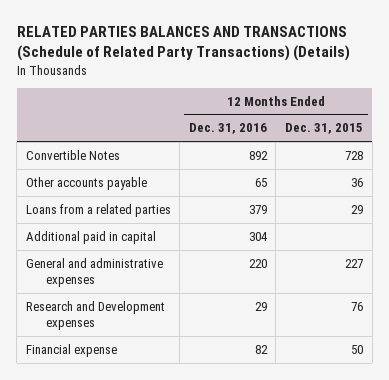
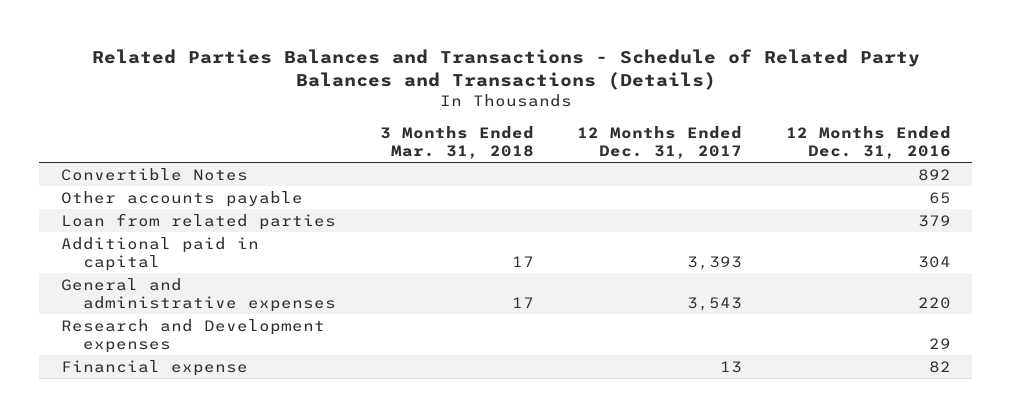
- RELATED PARTIES BALANCES AND TRANSACTIONS (Schedule of Related Party Transactions) (Details)
+ Related Parties Balances and Transactions - Schedule of Related Party Balances and Transactions (Details)
- | 12 Months Ended Dec. 31, 2016 | 12 Months Ended Dec. 31, 2015
+ | 3 Months Ended Mar. 31, 2018 | 12 Months Ended Dec. 31, 2017 | 12 Months Ended Dec. 31, 2016
- Loans from a related parties | 379 | 29
+ Loan from related parties | | | 379

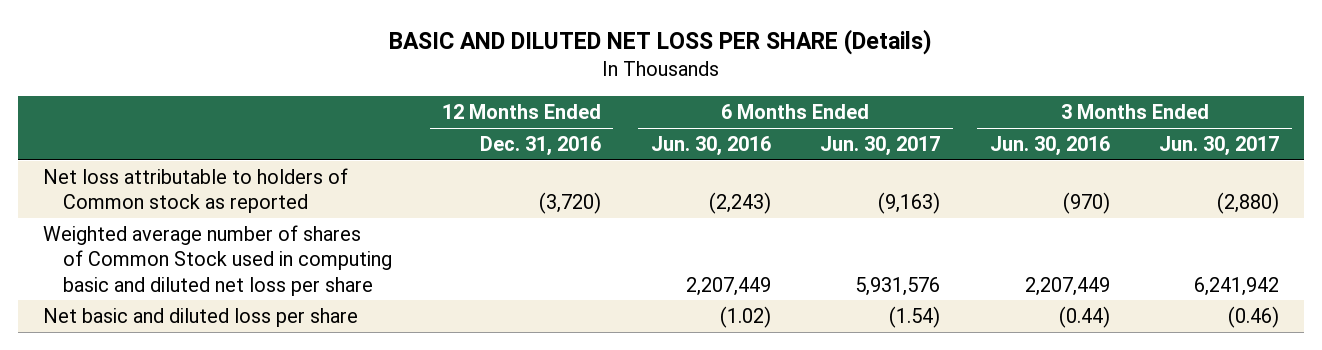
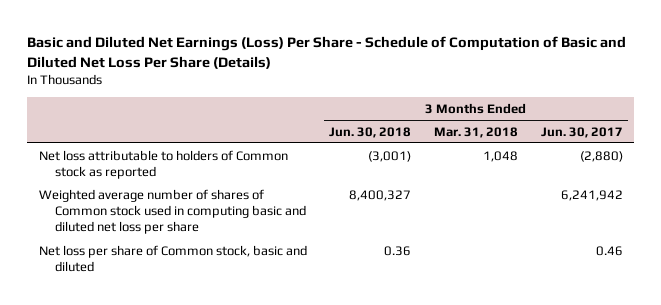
- BASIC AND DILUTED NET LOSS PER SHARE (Details)
+ Basic and Diluted Net Earnings (Loss) Per Share - Schedule of Computation of Basic and Diluted Net Loss Per Share (Details)
- | 12 Months Ended Dec. 31, 2016 | 6 Months Ended Jun. 30, 2016 | 6 Months Ended Jun. 30, 2017 | 3 Months Ended Jun. 30, 2016 | 3 Months Ended Jun. 30, 2017
+ | 3 Months Ended Jun. 30, 2018 | 3 Months Ended Mar. 31, 2018 | 3 Months Ended Jun. 30, 2017
- Weighted average number of shares of Common Stock used in computing basic and diluted net loss per share | | 2,207,449 | 5,931,576 | 2,207,449 | 6,241,942
- Net basic and diluted loss per share | | (1.02) | (1.54) | (0.44) | (0.46)
+ Weighted average number of shares of Common stock used in computing basic and diluted net loss per share | 8,400,327 | | 6,241,942
+ Net loss per share of Common stock, basic and diluted | 0.36 | | 0.46

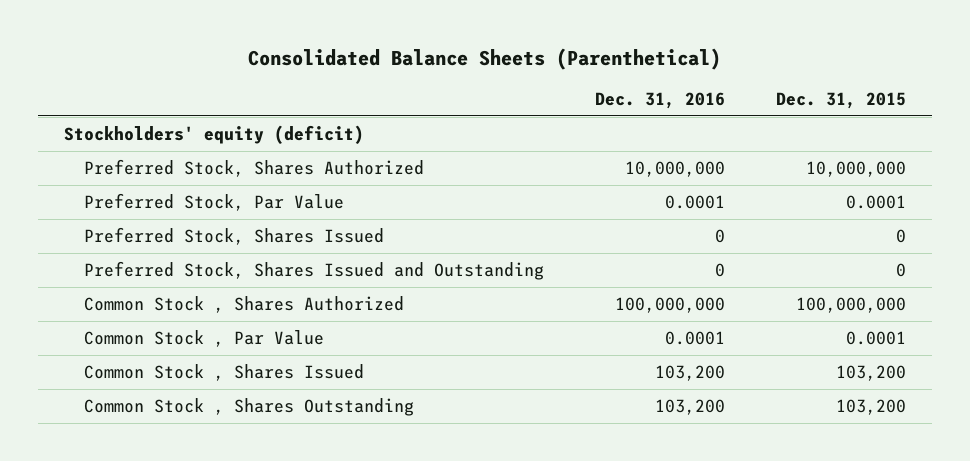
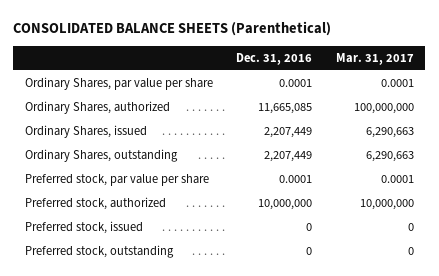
- Consolidated Balance Sheets (Parenthetical)
+ CONSOLIDATED BALANCE SHEETS (Parenthetical)
- | Dec. 31, 2016 | Dec. 31, 2015
+ | Dec. 31, 2016 | Mar. 31, 2017
- Stockholders' equity (deficit)
- Preferred Stock, Shares Authorized | 10,000,000 | 10,000,000
- Preferred Stock, Par Value | 0.0001 | 0.0001
- Preferred Stock, Shares Issued | 0 | 0
- Preferred Stock, Shares Issued and Outstanding | 0 | 0
- Common Stock , Shares Authorized | 100,000,000 | 100,000,000
- Common Stock , Par Value | 0.0001 | 0.0001
- Common Stock , Shares Issued | 103,200 | 103,200
- Common Stock , Shares Outstanding | 103,200 | 103,200
+ Ordinary Shares, par value per share | 0.0001 | 0.0001
+ Ordinary Shares, authorized | 11,665,085 | 100,000,000
+ Ordinary Shares, issued | 2,207,449 | 6,290,663
+ Ordinary Shares, outstanding | 2,207,449 | 6,290,663
+ Preferred stock, par value per share | 0.0001 | 0.0001
+ Preferred stock, authorized | 10,000,000 | 10,000,000
+ Preferred stock, issued | 0 | 0
+ Preferred stock, outstanding | 0 | 0

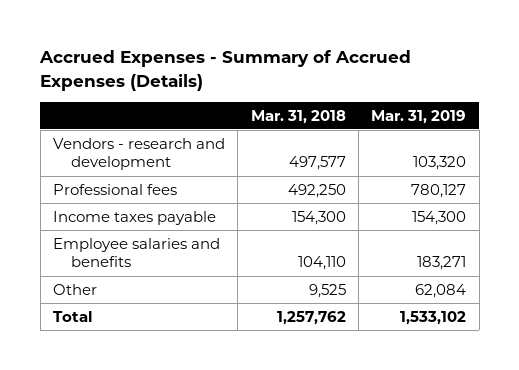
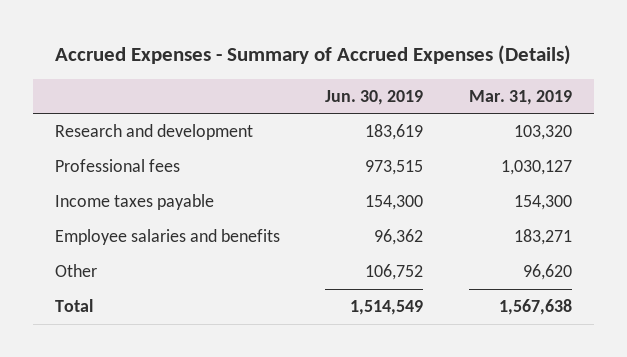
- | Mar. 31, 2018 | Mar. 31, 2019
+ | Jun. 30, 2019 | Mar. 31, 2019
- Vendors - research and development | 497,577 | 103,320
- Professional fees | 492,250 | 780,127
+ Research and development | 183,619 | 103,320
+ Professional fees | 973,515 | 1,030,127
- Other | 9,525 | 62,084
- Total | 1,257,762 | 1,533,102
+ Other | 106,752 | 96,620
+ Total | 1,514,549 | 1,567,638

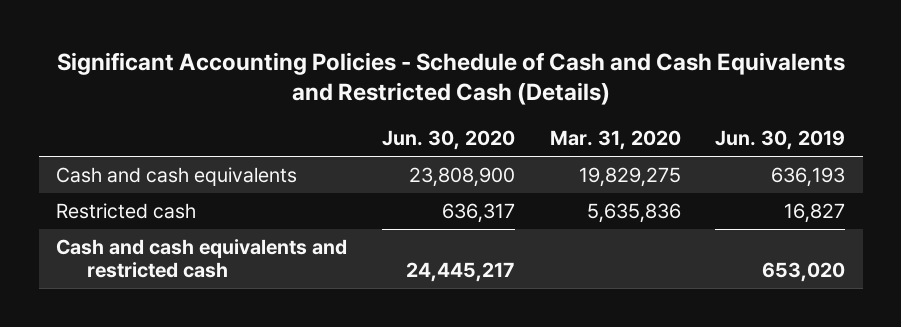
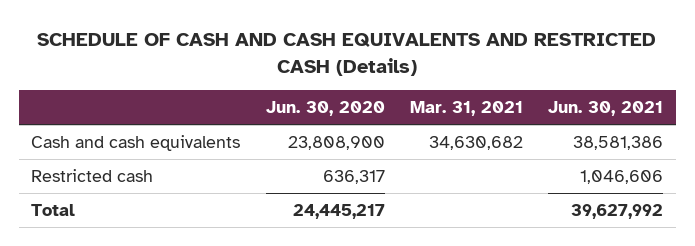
- Significant Accounting Policies - Schedule of Cash and Cash Equivalents and Restricted Cash (Details)
+ SCHEDULE OF CASH AND CASH EQUIVALENTS AND RESTRICTED CASH (Details)
- | Jun. 30, 2020 | Mar. 31, 2020 | Jun. 30, 2019
+ | Jun. 30, 2020 | Mar. 31, 2021 | Jun. 30, 2021
- Cash and cash equivalents and restricted cash | 24,445,217 | | 653,020
+ Total | 24,445,217 | | 39,627,992

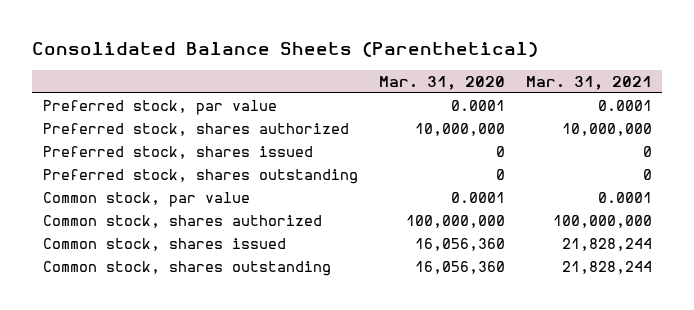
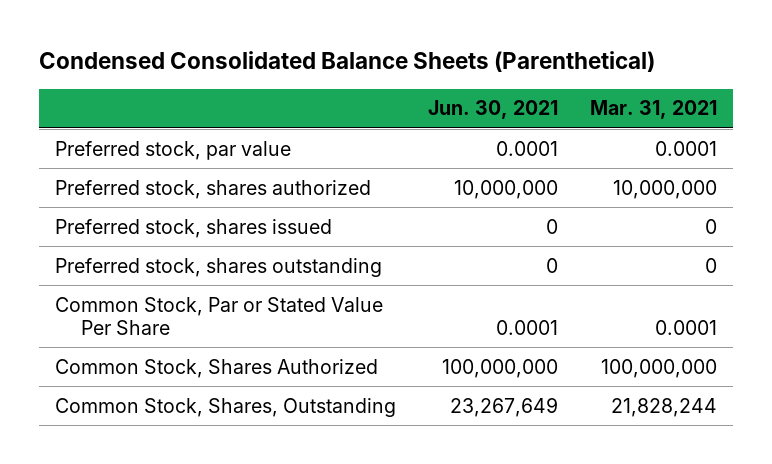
- Consolidated Balance Sheets (Parenthetical)
+ Condensed Consolidated Balance Sheets (Parenthetical)
- | Mar. 31, 2020 | Mar. 31, 2021
+ | Jun. 30, 2021 | Mar. 31, 2021
- Common stock, par value | 0.0001 | 0.0001
- Common stock, shares authorized | 100,000,000 | 100,000,000
- Common stock, shares issued | 16,056,360 | 21,828,244
- Common stock, shares outstanding | 16,056,360 | 21,828,244
+ Common Stock, Par or Stated Value Per Share | 0.0001 | 0.0001
+ Common Stock, Shares Authorized | 100,000,000 | 100,000,000
+ Common Stock, Shares, Outstanding | 23,267,649 | 21,828,244

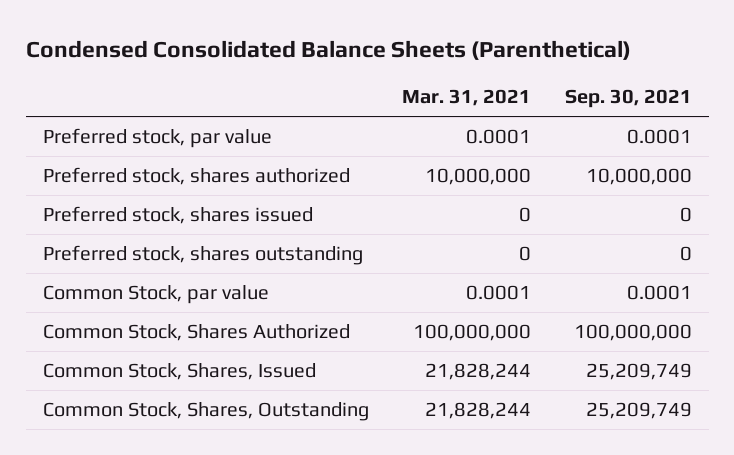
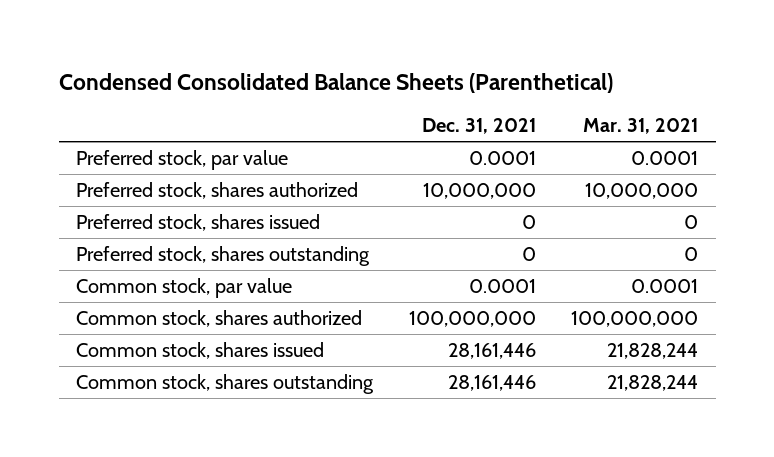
- | Mar. 31, 2021 | Sep. 30, 2021
+ | Dec. 31, 2021 | Mar. 31, 2021
- Common Stock, par value | 0.0001 | 0.0001
- Common Stock, Shares Authorized | 100,000,000 | 100,000,000
- Common Stock, Shares, Issued | 21,828,244 | 25,209,749
- Common Stock, Shares, Outstanding | 21,828,244 | 25,209,749
+ Common stock, par value | 0.0001 | 0.0001
+ Common stock, shares authorized | 100,000,000 | 100,000,000
+ Common stock, shares issued | 28,161,446 | 21,828,244
+ Common stock, shares outstanding | 28,161,446 | 21,828,244

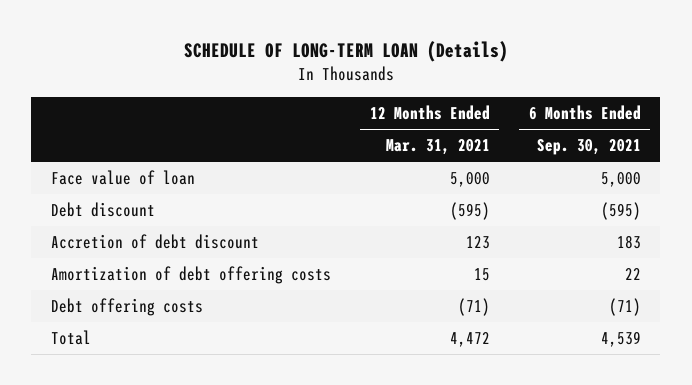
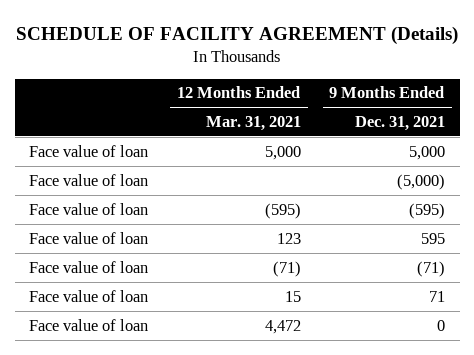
- SCHEDULE OF LONG-TERM LOAN (Details)
+ SCHEDULE OF FACILITY AGREEMENT (Details)
- | 12 Months Ended Mar. 31, 2021 | 6 Months Ended Sep. 30, 2021
+ | 12 Months Ended Mar. 31, 2021 | 9 Months Ended Dec. 31, 2021
- Debt discount | (595) | (595)
- Accretion of debt discount | 123 | 183
- Amortization of debt offering costs | 15 | 22
- Debt offering costs | (71) | (71)
- Total | 4,472 | 4,539
+ Face value of loan | | (5,000)
+ Face value of loan | (595) | (595)
+ Face value of loan | 123 | 595
+ Face value of loan | (71) | (71)
+ Face value of loan | 15 | 71
+ Face value of loan | 4,472 | 0

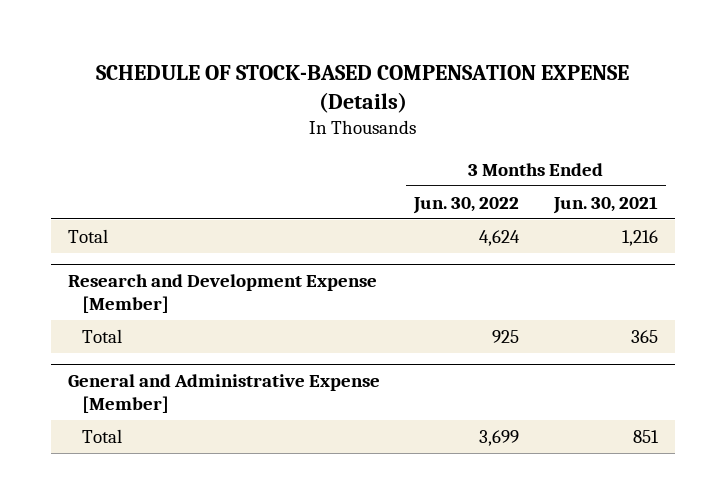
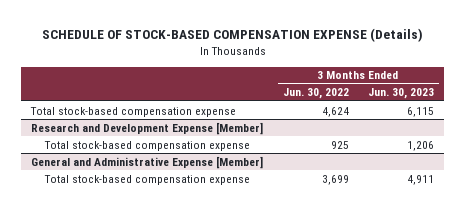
- | 3 Months Ended Jun. 30, 2022 | 3 Months Ended Jun. 30, 2021
+ | 3 Months Ended Jun. 30, 2022 | 3 Months Ended Jun. 30, 2023
- Total | 4,624 | 1,216
+ Total stock-based compensation expense | 4,624 | 6,115
@ Research and Development Expense [Member]
- Total | 925 | 365
+ Total stock-based compensation expense | 925 | 1,206
@ General and Administrative Expense [Member]
- Total | 3,699 | 851
+ Total stock-based compensation expense | 3,699 | 4,911

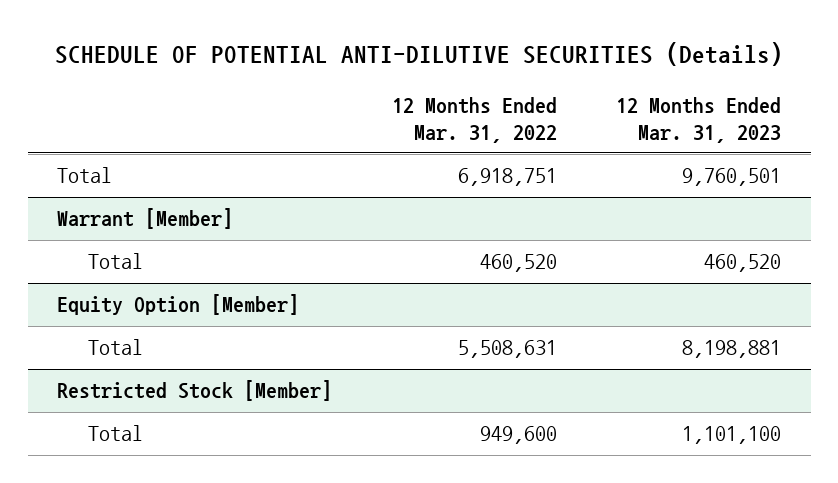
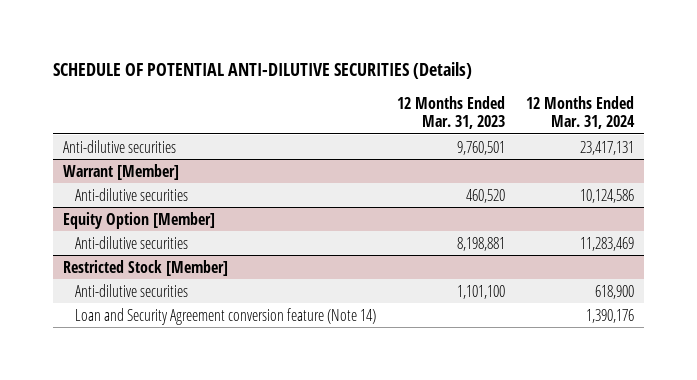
- | 12 Months Ended Mar. 31, 2022 | 12 Months Ended Mar. 31, 2023
+ | 12 Months Ended Mar. 31, 2023 | 12 Months Ended Mar. 31, 2024
- Total | 6,918,751 | 9,760,501
+ Anti-dilutive securities | 9,760,501 | 23,417,131
@ Warrant [Member]
- Total | 460,520 | 460,520
+ Anti-dilutive securities | 460,520 | 10,124,586
@ Equity Option [Member]
- Total | 5,508,631 | 8,198,881
+ Anti-dilutive securities | 8,198,881 | 11,283,469
@ Restricted Stock [Member]
- Total | 949,600 | 1,101,100
+ Anti-dilutive securities | 1,101,100 | 618,900
+ Loan and Security Agreement conversion feature (Note 14) | | 1,390,176

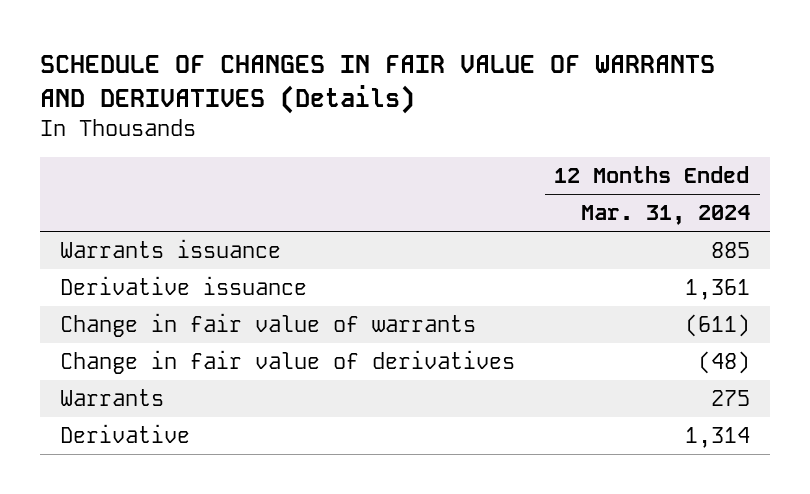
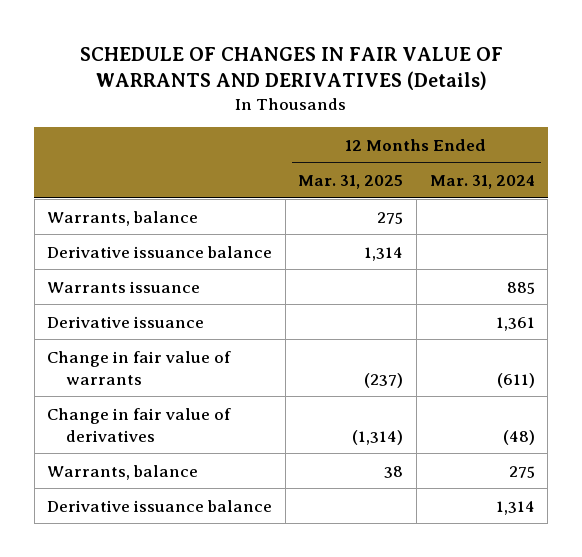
- | 12 Months Ended Mar. 31, 2024
+ | 12 Months Ended Mar. 31, 2025 | 12 Months Ended Mar. 31, 2024
+ Warrants, balance | 275 |
+ Derivative issuance balance | 1,314 |
- Warrants | 275
- Derivative | 1,314
+ Warrants, balance | 38 | 275
+ Derivative issuance balance | | 1,314

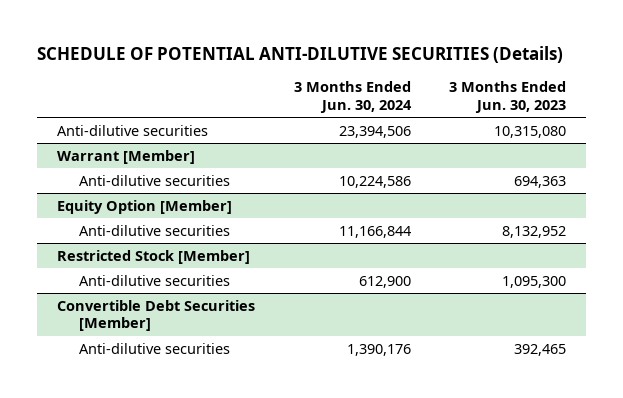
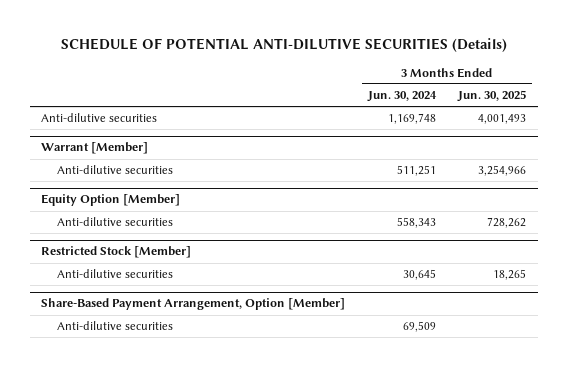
- | 3 Months Ended Jun. 30, 2024 | 3 Months Ended Jun. 30, 2023
+ | 3 Months Ended Jun. 30, 2024 | 3 Months Ended Jun. 30, 2025
- Anti-dilutive securities | 23,394,506 | 10,315,080
+ Anti-dilutive securities | 1,169,748 | 4,001,493
@ Warrant [Member]
- Anti-dilutive securities | 10,224,586 | 694,363
+ Anti-dilutive securities | 511,251 | 3,254,966
@ Equity Option [Member]
- Anti-dilutive securities | 11,166,844 | 8,132,952
+ Anti-dilutive securities | 558,343 | 728,262
@ Restricted Stock [Member]
- Anti-dilutive securities | 612,900 | 1,095,300
- Convertible Debt Securities [Member]
- Anti-dilutive securities | 1,390,176 | 392,465
@ Restricted Stock [Member]
+ Anti-dilutive securities | 30,645 | 18,265
+ Share-Based Payment Arrangement, Option [Member]
+ Anti-dilutive securities | 69,509 |

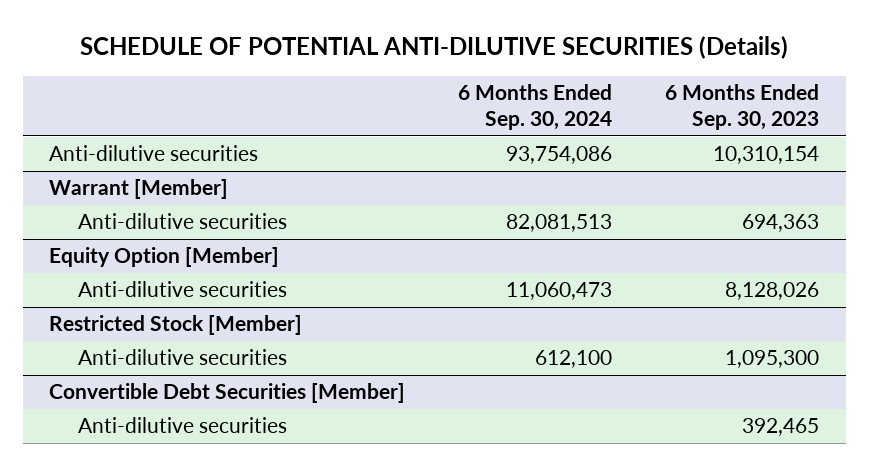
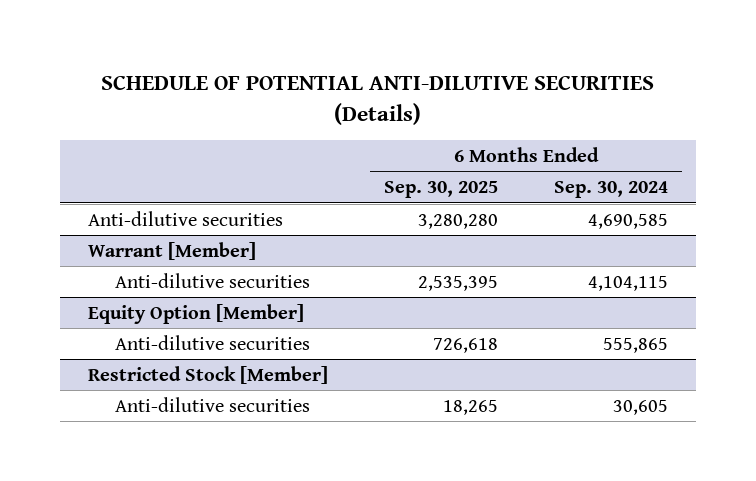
- | 6 Months Ended Sep. 30, 2024 | 6 Months Ended Sep. 30, 2023
+ | 6 Months Ended Sep. 30, 2025 | 6 Months Ended Sep. 30, 2024
- Anti-dilutive securities | 93,754,086 | 10,310,154
+ Anti-dilutive securities | 3,280,280 | 4,690,585
@ Warrant [Member]
- Anti-dilutive securities | 82,081,513 | 694,363
+ Anti-dilutive securities | 2,535,395 | 4,104,115
@ Equity Option [Member]
- Anti-dilutive securities | 11,060,473 | 8,128,026
+ Anti-dilutive securities | 726,618 | 555,865
@ Restricted Stock [Member]
- Anti-dilutive securities | 612,100 | 1,095,300
- Convertible Debt Securities [Member]
- Anti-dilutive securities | | 392,465
@ Restricted Stock [Member]
+ Anti-dilutive securities | 18,265 | 30,605

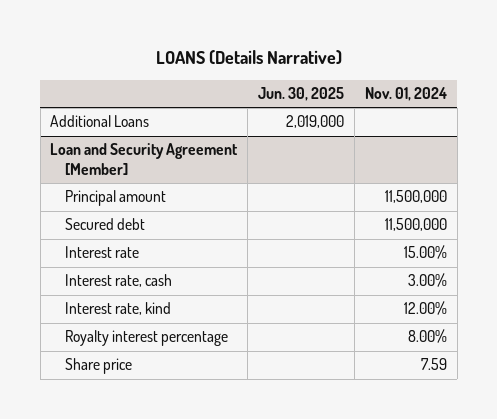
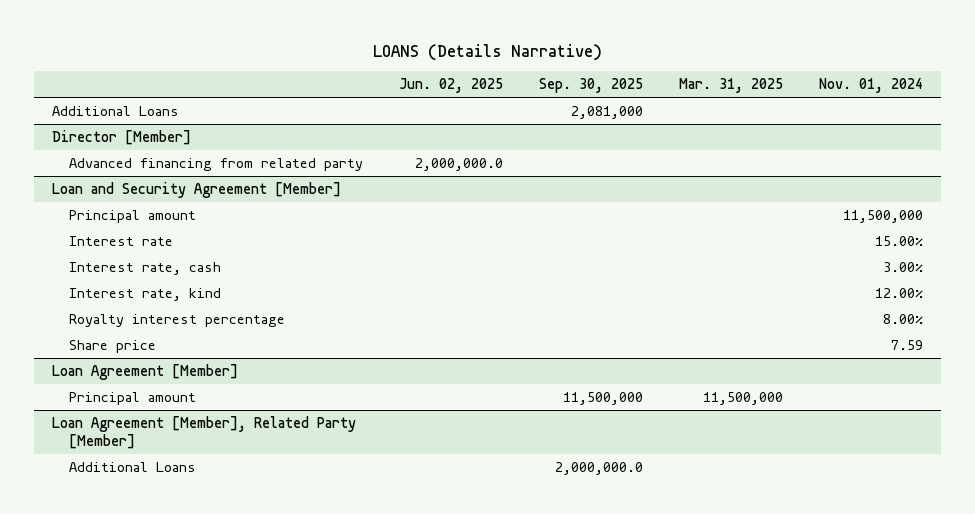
- | Jun. 30, 2025 | Nov. 01, 2024
+ | Jun. 02, 2025 | Sep. 30, 2025 | Mar. 31, 2025 | Nov. 01, 2024
+ Director [Member]
+ Advanced financing from related party | 2,000,000.0 | | |
@ Loan and Security Agreement [Member]
- Secured debt | | 11,500,000
+ Loan Agreement [Member]
+ Principal amount | | 11,500,000 | 11,500,000 |
+ Loan Agreement [Member], Related Party [Member]
+ Additional Loans | | 2,000,000.0 | |

